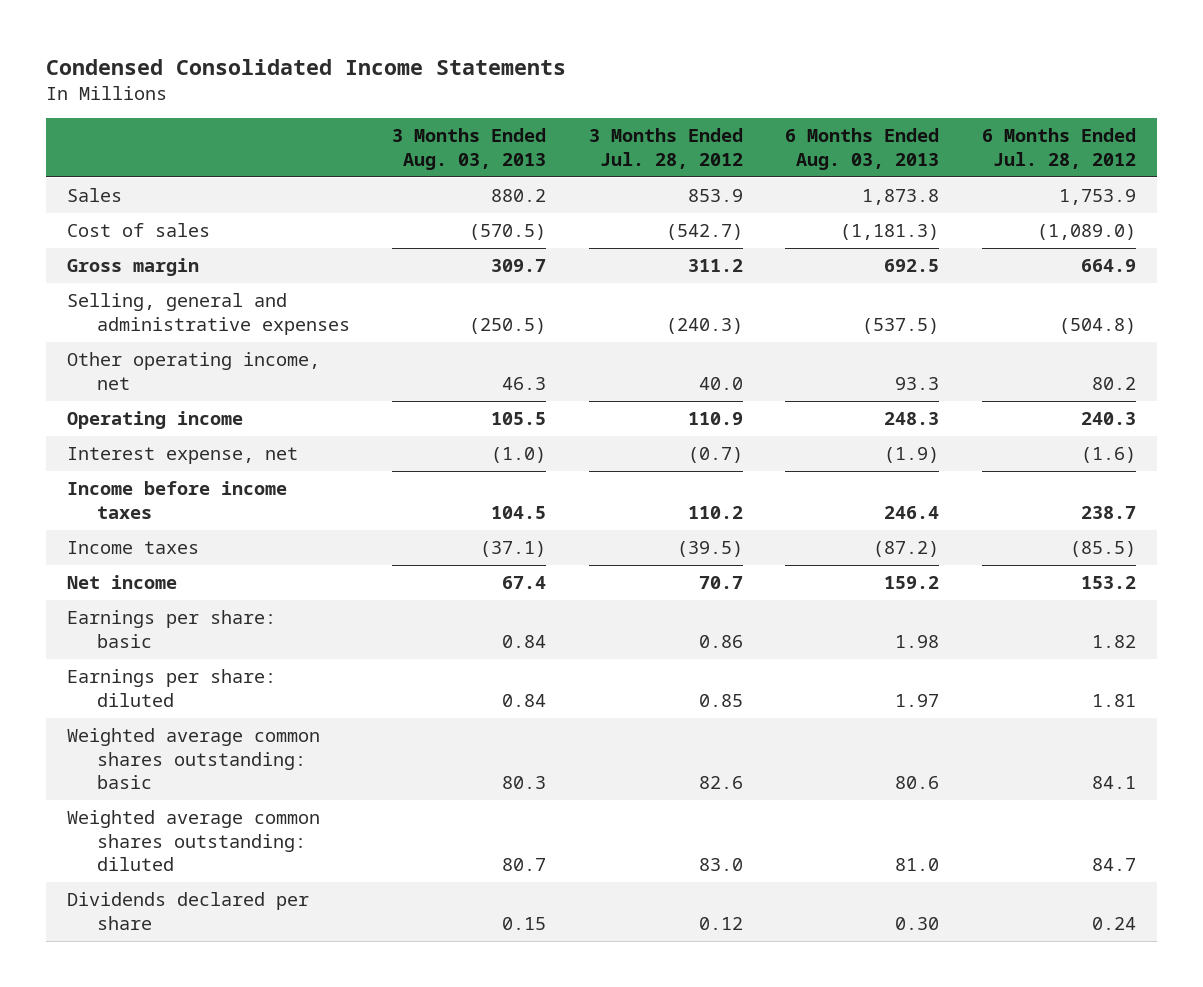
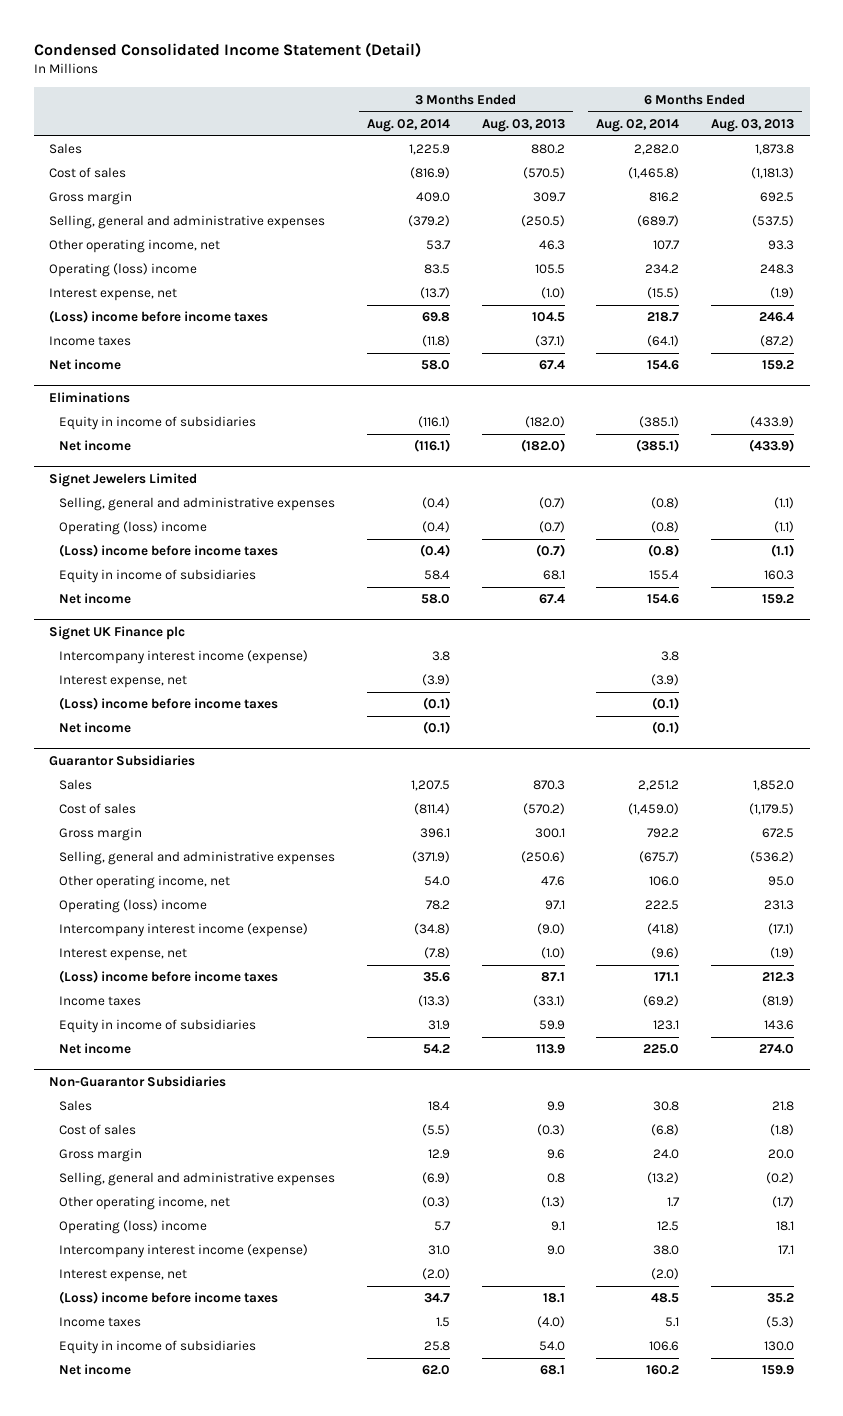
- Condensed Consolidated Income Statements
+ Condensed Consolidated Income Statement (Detail)
- | 3 Months Ended Aug. 03, 2013 | 3 Months Ended Jul. 28, 2012 | 6 Months Ended Aug. 03, 2013 | 6 Months Ended Jul. 28, 2012
+ | 3 Months Ended Aug. 02, 2014 | 3 Months Ended Aug. 03, 2013 | 6 Months Ended Aug. 02, 2014 | 6 Months Ended Aug. 03, 2013
- Operating income | 105.5 | 110.9 | 248.3 | 240.3
+ Operating (loss) income | 83.5 | 105.5 | 234.2 | 248.3
- Income before income taxes | 104.5 | 110.2 | 246.4 | 238.7
+ (Loss) income before income taxes | 69.8 | 104.5 | 218.7 | 246.4
- Earnings per share: basic | 0.84 | 0.86 | 1.98 | 1.82
- Earnings per share: diluted | 0.84 | 0.85 | 1.97 | 1.81
- Weighted average common shares outstanding: basic | 80.3 | 82.6 | 80.6 | 84.1
- Weighted average common shares outstanding: diluted | 80.7 | 83.0 | 81.0 | 84.7
- Dividends declared per share | 0.15 | 0.12 | 0.30 | 0.24
+ Eliminations
+ Equity in income of subsidiaries | (116.1) | (182.0) | (385.1) | (433.9)
+ Net income | (116.1) | (182.0) | (385.1) | (433.9)
+ Signet Jewelers Limited
+ Selling, general and administrative expenses | (0.4) | (0.7) | (0.8) | (1.1)
+ Operating (loss) income | (0.4) | (0.7) | (0.8) | (1.1)
+ (Loss) income before income taxes | (0.4) | (0.7) | (0.8) | (1.1)
+ Equity in income of subsidiaries | 58.4 | 68.1 | 155.4 | 160.3
+ Net income | 58.0 | 67.4 | 154.6 | 159.2
+ Signet UK Finance plc
+ Intercompany interest income (expense) | 3.8 | | 3.8 |
+ Interest expense, net | (3.9) | | (3.9) |
+ (Loss) income before income taxes | (0.1) | | (0.1) |
+ Net income | (0.1) | | (0.1) |
+ Guarantor Subsidiaries
+ Sales | 1,207.5 | 870.3 | 2,251.2 | 1,852.0
+ Cost of sales | (811.4) | (570.2) | (1,459.0) | (1,179.5)
+ Gross margin | 396.1 | 300.1 | 792.2 | 672.5
+ Selling, general and administrative expenses | (371.9) | (250.6) | (675.7) | (536.2)
+ Other operating income, net | 54.0 | 47.6 | 106.0 | 95.0
+ Operating (loss) income | 78.2 | 97.1 | 222.5 | 231.3
+ Intercompany interest income (expense) | (34.8) | (9.0) | (41.8) | (17.1)
+ Interest expense, net | (7.8) | (1.0) | (9.6) | (1.9)
+ (Loss) income before income taxes | 35.6 | 87.1 | 171.1 | 212.3
+ Income taxes | (13.3) | (33.1) | (69.2) | (81.9)
+ Equity in income of subsidiaries | 31.9 | 59.9 | 123.1 | 143.6
+ Net income | 54.2 | 113.9 | 225.0 | 274.0
+ Non-Guarantor Subsidiaries
+ Sales | 18.4 | 9.9 | 30.8 | 21.8
+ Cost of sales | (5.5) | (0.3) | (6.8) | (1.8)
+ Gross margin | 12.9 | 9.6 | 24.0 | 20.0
+ Selling, general and administrative expenses | (6.9) | 0.8 | (13.2) | (0.2)
+ Other operating income, net | (0.3) | (1.3) | 1.7 | (1.7)
+ Operating (loss) income | 5.7 | 9.1 | 12.5 | 18.1
+ Intercompany interest income (expense) | 31.0 | 9.0 | 38.0 | 17.1
+ Interest expense, net | (2.0) | | (2.0) |
+ (Loss) income before income taxes | 34.7 | 18.1 | 48.5 | 35.2
+ Income taxes | 1.5 | (4.0) | 5.1 | (5.3)
+ Equity in income of subsidiaries | 25.8 | 54.0 | 106.6 | 130.0
+ Net income | 62.0 | 68.1 | 160.2 | 159.9

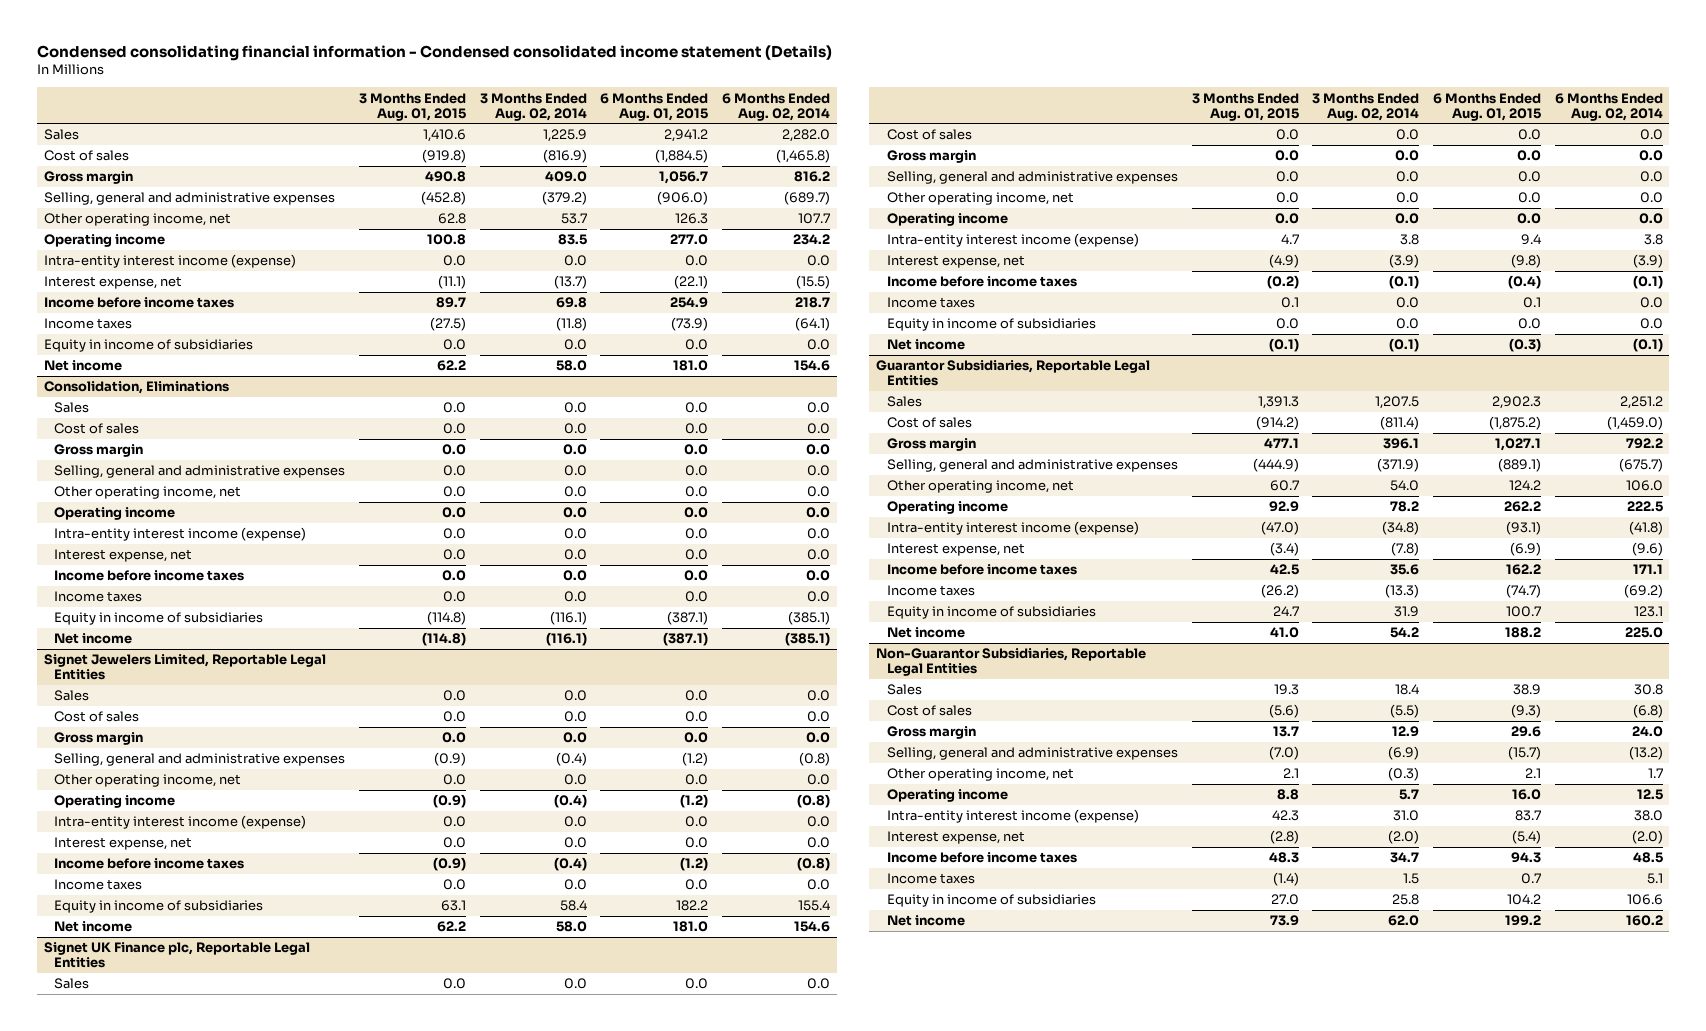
- Condensed Consolidated Income Statement (Detail)
+ Condensed consolidating financial information - Condensed consolidated income statement (Details)
- | 3 Months Ended Aug. 02, 2014 | 3 Months Ended Aug. 03, 2013 | 6 Months Ended Aug. 02, 2014 | 6 Months Ended Aug. 03, 2013
+ | 3 Months Ended Aug. 01, 2015 | 3 Months Ended Aug. 02, 2014 | 6 Months Ended Aug. 01, 2015 | 6 Months Ended Aug. 02, 2014
- Operating (loss) income | 83.5 | 105.5 | 234.2 | 248.3
+ Operating income | 100.8 | 83.5 | 277.0 | 234.2
+ Intra-entity interest income (expense) | 0.0 | 0.0 | 0.0 | 0.0
- (Loss) income before income taxes | 69.8 | 104.5 | 218.7 | 246.4
+ Income before income taxes | 89.7 | 69.8 | 254.9 | 218.7
+ Equity in income of subsidiaries | 0.0 | 0.0 | 0.0 | 0.0
- Eliminations
+ Consolidation, Eliminations
+ Sales | 0.0 | 0.0 | 0.0 | 0.0
+ Cost of sales | 0.0 | 0.0 | 0.0 | 0.0
+ Gross margin | 0.0 | 0.0 | 0.0 | 0.0
+ Selling, general and administrative expenses | 0.0 | 0.0 | 0.0 | 0.0
+ Other operating income, net | 0.0 | 0.0 | 0.0 | 0.0
+ Operating income | 0.0 | 0.0 | 0.0 | 0.0
+ Intra-entity interest income (expense) | 0.0 | 0.0 | 0.0 | 0.0
+ Interest expense, net | 0.0 | 0.0 | 0.0 | 0.0
+ Income before income taxes | 0.0 | 0.0 | 0.0 | 0.0
+ Income taxes | 0.0 | 0.0 | 0.0 | 0.0
- Signet Jewelers Limited
+ Signet Jewelers Limited, Reportable Legal Entities
+ Sales | 0.0 | 0.0 | 0.0 | 0.0
+ Cost of sales | 0.0 | 0.0 | 0.0 | 0.0
+ Gross margin | 0.0 | 0.0 | 0.0 | 0.0
- Operating (loss) income | (0.4) | (0.7) | (0.8) | (1.1)
- (Loss) income before income taxes | (0.4) | (0.7) | (0.8) | (1.1)
+ Other operating income, net | 0.0 | 0.0 | 0.0 | 0.0
+ Operating income | (0.9) | (0.4) | (1.2) | (0.8)
+ Intra-entity interest income (expense) | 0.0 | 0.0 | 0.0 | 0.0
+ Interest expense, net | 0.0 | 0.0 | 0.0 | 0.0
+ Income before income taxes | (0.9) | (0.4) | (1.2) | (0.8)
+ Income taxes | 0.0 | 0.0 | 0.0 | 0.0
- Signet UK Finance plc
- Intercompany interest income (expense) | 3.8 | | 3.8 |
+ Signet UK Finance plc, Reportable Legal Entities
+ Sales | 0.0 | 0.0 | 0.0 | 0.0
+ Cost of sales | 0.0 | 0.0 | 0.0 | 0.0
+ Gross margin | 0.0 | 0.0 | 0.0 | 0.0
+ Selling, general and administrative expenses | 0.0 | 0.0 | 0.0 | 0.0
+ Other operating income, net | 0.0 | 0.0 | 0.0 | 0.0
+ Operating income | 0.0 | 0.0 | 0.0 | 0.0
+ Intra-entity interest income (expense) | 4.7 | 3.8 | 9.4 | 3.8
- (Loss) income before income taxes | (0.1) | | (0.1) |
+ Income before income taxes | (0.2) | (0.1) | (0.4) | (0.1)
+ Income taxes | 0.1 | 0.0 | 0.1 | 0.0
+ Equity in income of subsidiaries | 0.0 | 0.0 | 0.0 | 0.0
- Guarantor Subsidiaries
+ Guarantor Subsidiaries, Reportable Legal Entities
- Operating (loss) income | 78.2 | 97.1 | 222.5 | 231.3
- Intercompany interest income (expense) | (34.8) | (9.0) | (41.8) | (17.1)
+ Operating income | 92.9 | 78.2 | 262.2 | 222.5
+ Intra-entity interest income (expense) | (47.0) | (34.8) | (93.1) | (41.8)
- (Loss) income before income taxes | 35.6 | 87.1 | 171.1 | 212.3
+ Income before income taxes | 42.5 | 35.6 | 162.2 | 171.1
- Non-Guarantor Subsidiaries
+ Non-Guarantor Subsidiaries, Reportable Legal Entities
- Operating (loss) income | 5.7 | 9.1 | 12.5 | 18.1
- Intercompany interest income (expense) | 31.0 | 9.0 | 38.0 | 17.1
+ Operating income | 8.8 | 5.7 | 16.0 | 12.5
+ Intra-entity interest income (expense) | 42.3 | 31.0 | 83.7 | 38.0
- (Loss) income before income taxes | 34.7 | 18.1 | 48.5 | 35.2
+ Income before income taxes | 48.3 | 34.7 | 94.3 | 48.5

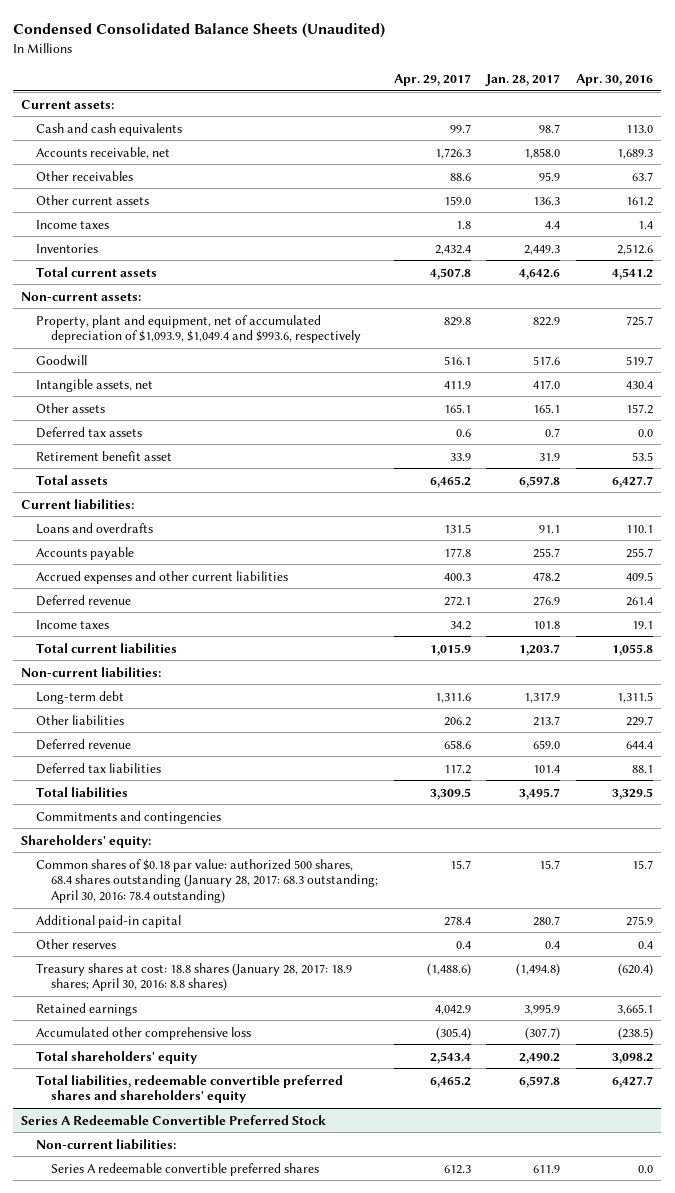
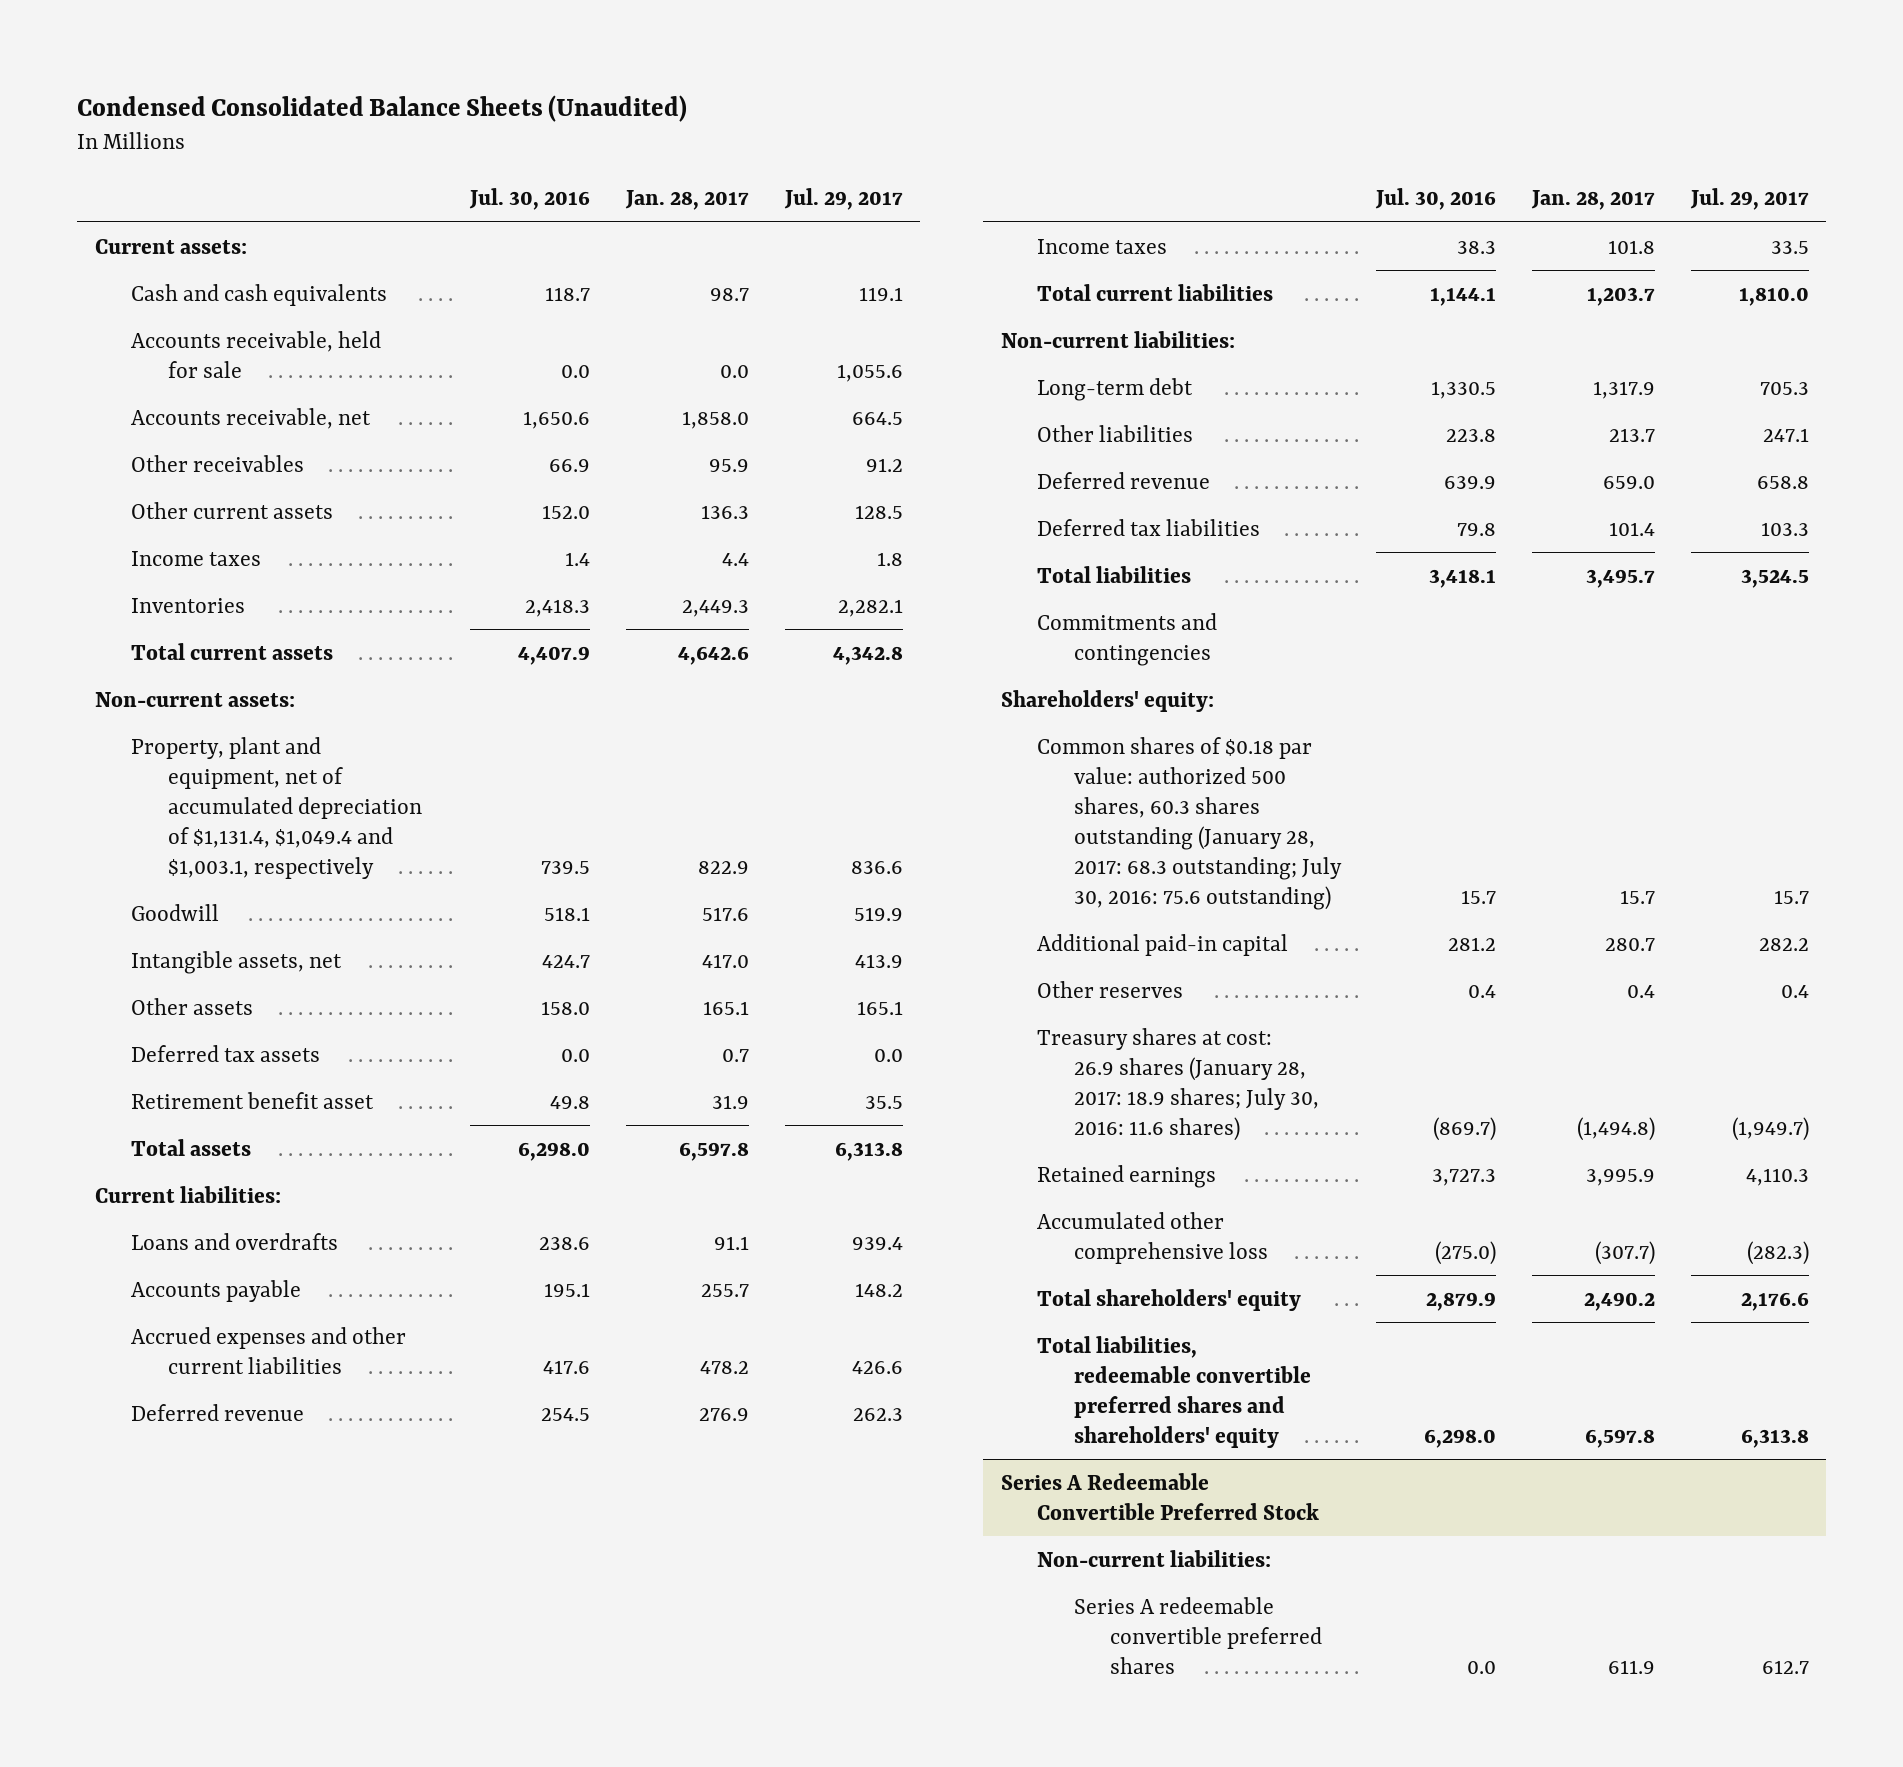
- | Apr. 29, 2017 | Jan. 28, 2017 | Apr. 30, 2016
+ | Jul. 30, 2016 | Jan. 28, 2017 | Jul. 29, 2017
+ Accounts receivable, held for sale | 0.0 | 0.0 | 1,055.6
- Property, plant and equipment, net of accumulated depreciation of $1,093.9, $1,049.4 and $993.6, respectively | 829.8 | 822.9 | 725.7
+ Property, plant and equipment, net of accumulated depreciation of $1,131.4, $1,049.4 and $1,003.1, respectively | 739.5 | 822.9 | 836.6
- Common shares of $0.18 par value: authorized 500 shares, 68.4 shares outstanding (January 28, 2017: 68.3 outstanding; April 30, 2016: 78.4 outstanding) | 15.7 | 15.7 | 15.7
+ Common shares of $0.18 par value: authorized 500 shares, 60.3 shares outstanding (January 28, 2017: 68.3 outstanding; July 30, 2016: 75.6 outstanding) | 15.7 | 15.7 | 15.7
- Treasury shares at cost: 18.8 shares (January 28, 2017: 18.9 shares; April 30, 2016: 8.8 shares) | (1,488.6) | (1,494.8) | (620.4)
+ Treasury shares at cost: 26.9 shares (January 28, 2017: 18.9 shares; July 30, 2016: 11.6 shares) | (869.7) | (1,494.8) | (1,949.7)

